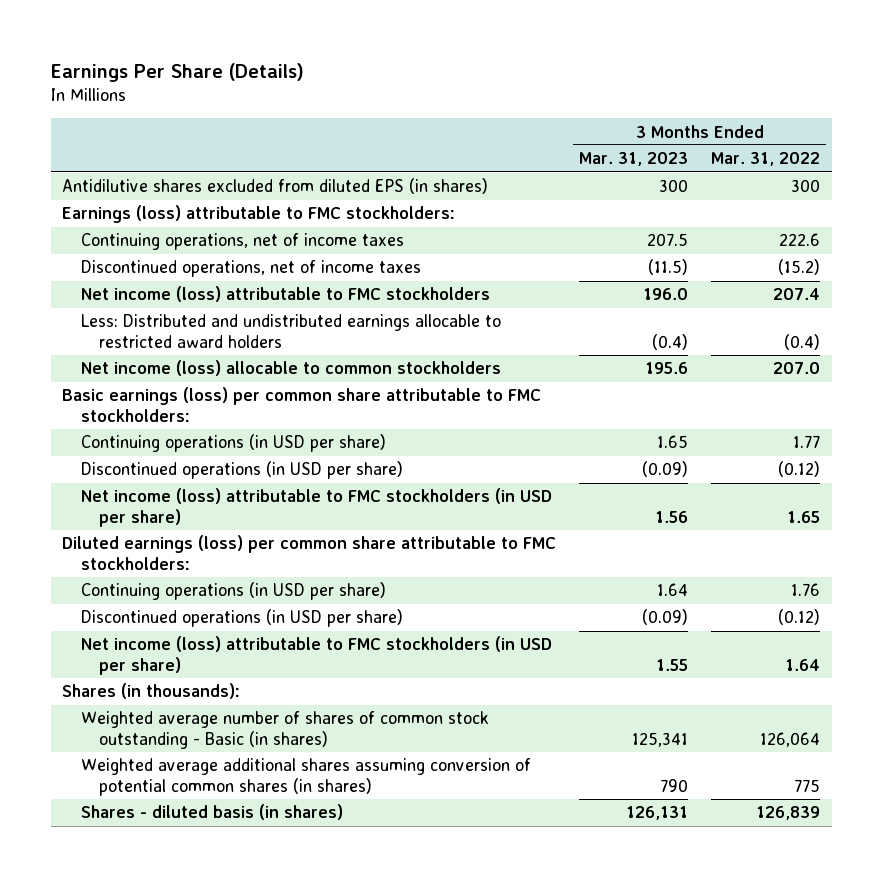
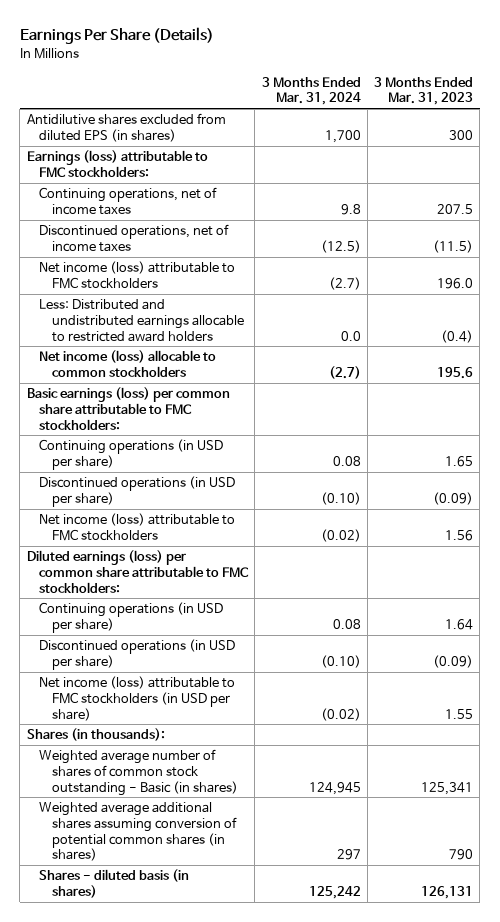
- | 3 Months Ended Mar. 31, 2023 | 3 Months Ended Mar. 31, 2022
+ | 3 Months Ended Mar. 31, 2024 | 3 Months Ended Mar. 31, 2023
- Net income (loss) attributable to FMC stockholders (in USD per share) | 1.56 | 1.65
+ Net income (loss) attributable to FMC stockholders | (0.02) | 1.56

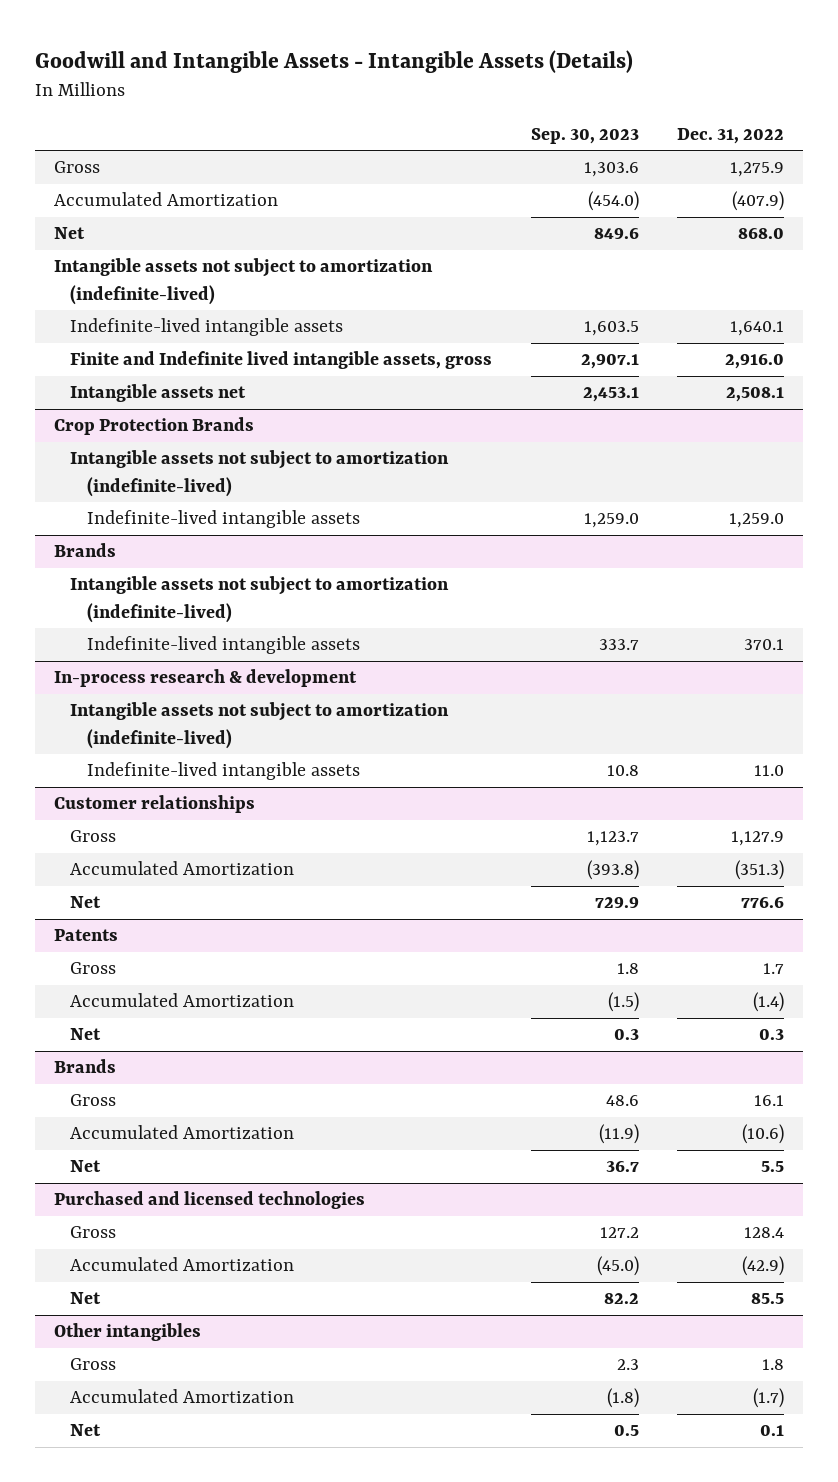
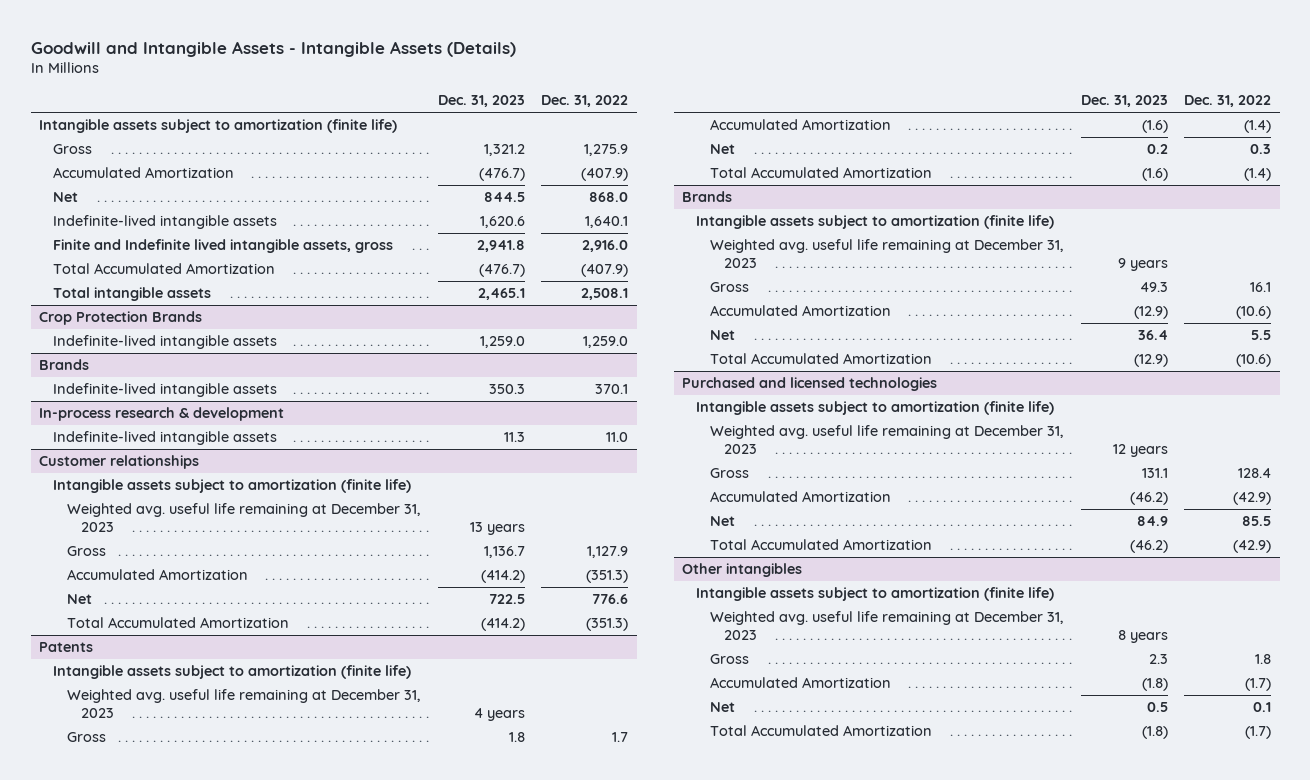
- | Sep. 30, 2023 | Dec. 31, 2022
+ | Dec. 31, 2023 | Dec. 31, 2022
+ Intangible assets subject to amortization (finite life)
- Intangible assets not subject to amortization (indefinite-lived)
- Intangible assets net | 2,453.1 | 2,508.1
+ Total Accumulated Amortization | (476.7) | (407.9)
+ Total intangible assets | 2,465.1 | 2,508.1
@ Crop Protection Brands
- Intangible assets not subject to amortization (indefinite-lived)
@ Brands
- Intangible assets not subject to amortization (indefinite-lived)
@ In-process research & development
- Intangible assets not subject to amortization (indefinite-lived)
@ Customer relationships
+ Intangible assets subject to amortization (finite life)
+ Weighted avg. useful life remaining at December 31, 2023 | 13 years |
+ Total Accumulated Amortization | (414.2) | (351.3)
@ Patents
+ Intangible assets subject to amortization (finite life)
+ Weighted avg. useful life remaining at December 31, 2023 | 4 years |
+ Total Accumulated Amortization | (1.6) | (1.4)
@ Brands
+ Intangible assets subject to amortization (finite life)
+ Weighted avg. useful life remaining at December 31, 2023 | 9 years |
+ Total Accumulated Amortization | (12.9) | (10.6)
@ Purchased and licensed technologies
+ Intangible assets subject to amortization (finite life)
+ Weighted avg. useful life remaining at December 31, 2023 | 12 years |
+ Total Accumulated Amortization | (46.2) | (42.9)
@ Other intangibles
+ Intangible assets subject to amortization (finite life)
+ Weighted avg. useful life remaining at December 31, 2023 | 8 years |
+ Total Accumulated Amortization | (1.8) | (1.7)

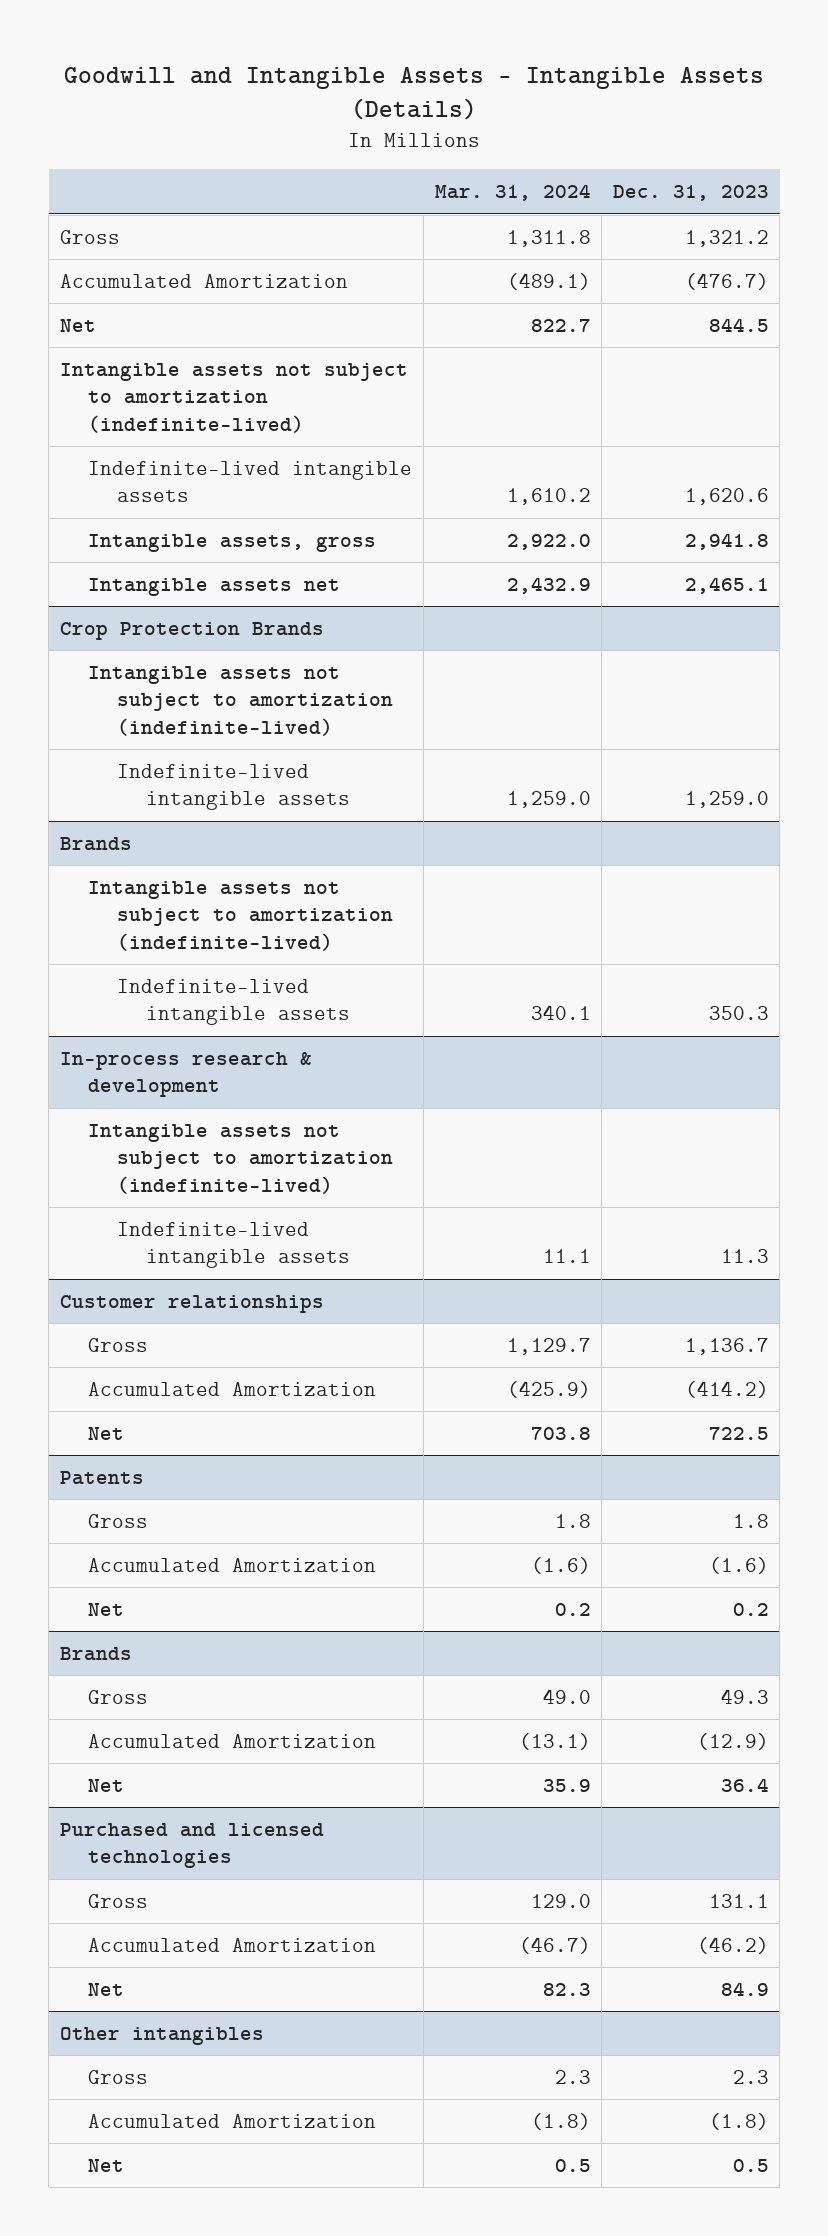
- | Dec. 31, 2023 | Dec. 31, 2022
+ | Mar. 31, 2024 | Dec. 31, 2023
- Intangible assets subject to amortization (finite life)
+ Intangible assets not subject to amortization (indefinite-lived)
- Finite and Indefinite lived intangible assets, gross | 2,941.8 | 2,916.0
- Total Accumulated Amortization | (476.7) | (407.9)
- Total intangible assets | 2,465.1 | 2,508.1
+ Intangible assets, gross | 2,922.0 | 2,941.8
+ Intangible assets net | 2,432.9 | 2,465.1
@ Crop Protection Brands
+ Intangible assets not subject to amortization (indefinite-lived)
@ Brands
+ Intangible assets not subject to amortization (indefinite-lived)
@ In-process research & development
+ Intangible assets not subject to amortization (indefinite-lived)
@ Customer relationships
- Intangible assets subject to amortization (finite life)
- Weighted avg. useful life remaining at December 31, 2023 | 13 years |
- Total Accumulated Amortization | (414.2) | (351.3)
@ Patents
- Intangible assets subject to amortization (finite life)
- Weighted avg. useful life remaining at December 31, 2023 | 4 years |
- Total Accumulated Amortization | (1.6) | (1.4)
@ Brands
- Intangible assets subject to amortization (finite life)
- Weighted avg. useful life remaining at December 31, 2023 | 9 years |
- Total Accumulated Amortization | (12.9) | (10.6)
@ Purchased and licensed technologies
- Intangible assets subject to amortization (finite life)
- Weighted avg. useful life remaining at December 31, 2023 | 12 years |
- Total Accumulated Amortization | (46.2) | (42.9)
@ Other intangibles
- Intangible assets subject to amortization (finite life)
- Weighted avg. useful life remaining at December 31, 2023 | 8 years |
- Total Accumulated Amortization | (1.8) | (1.7)

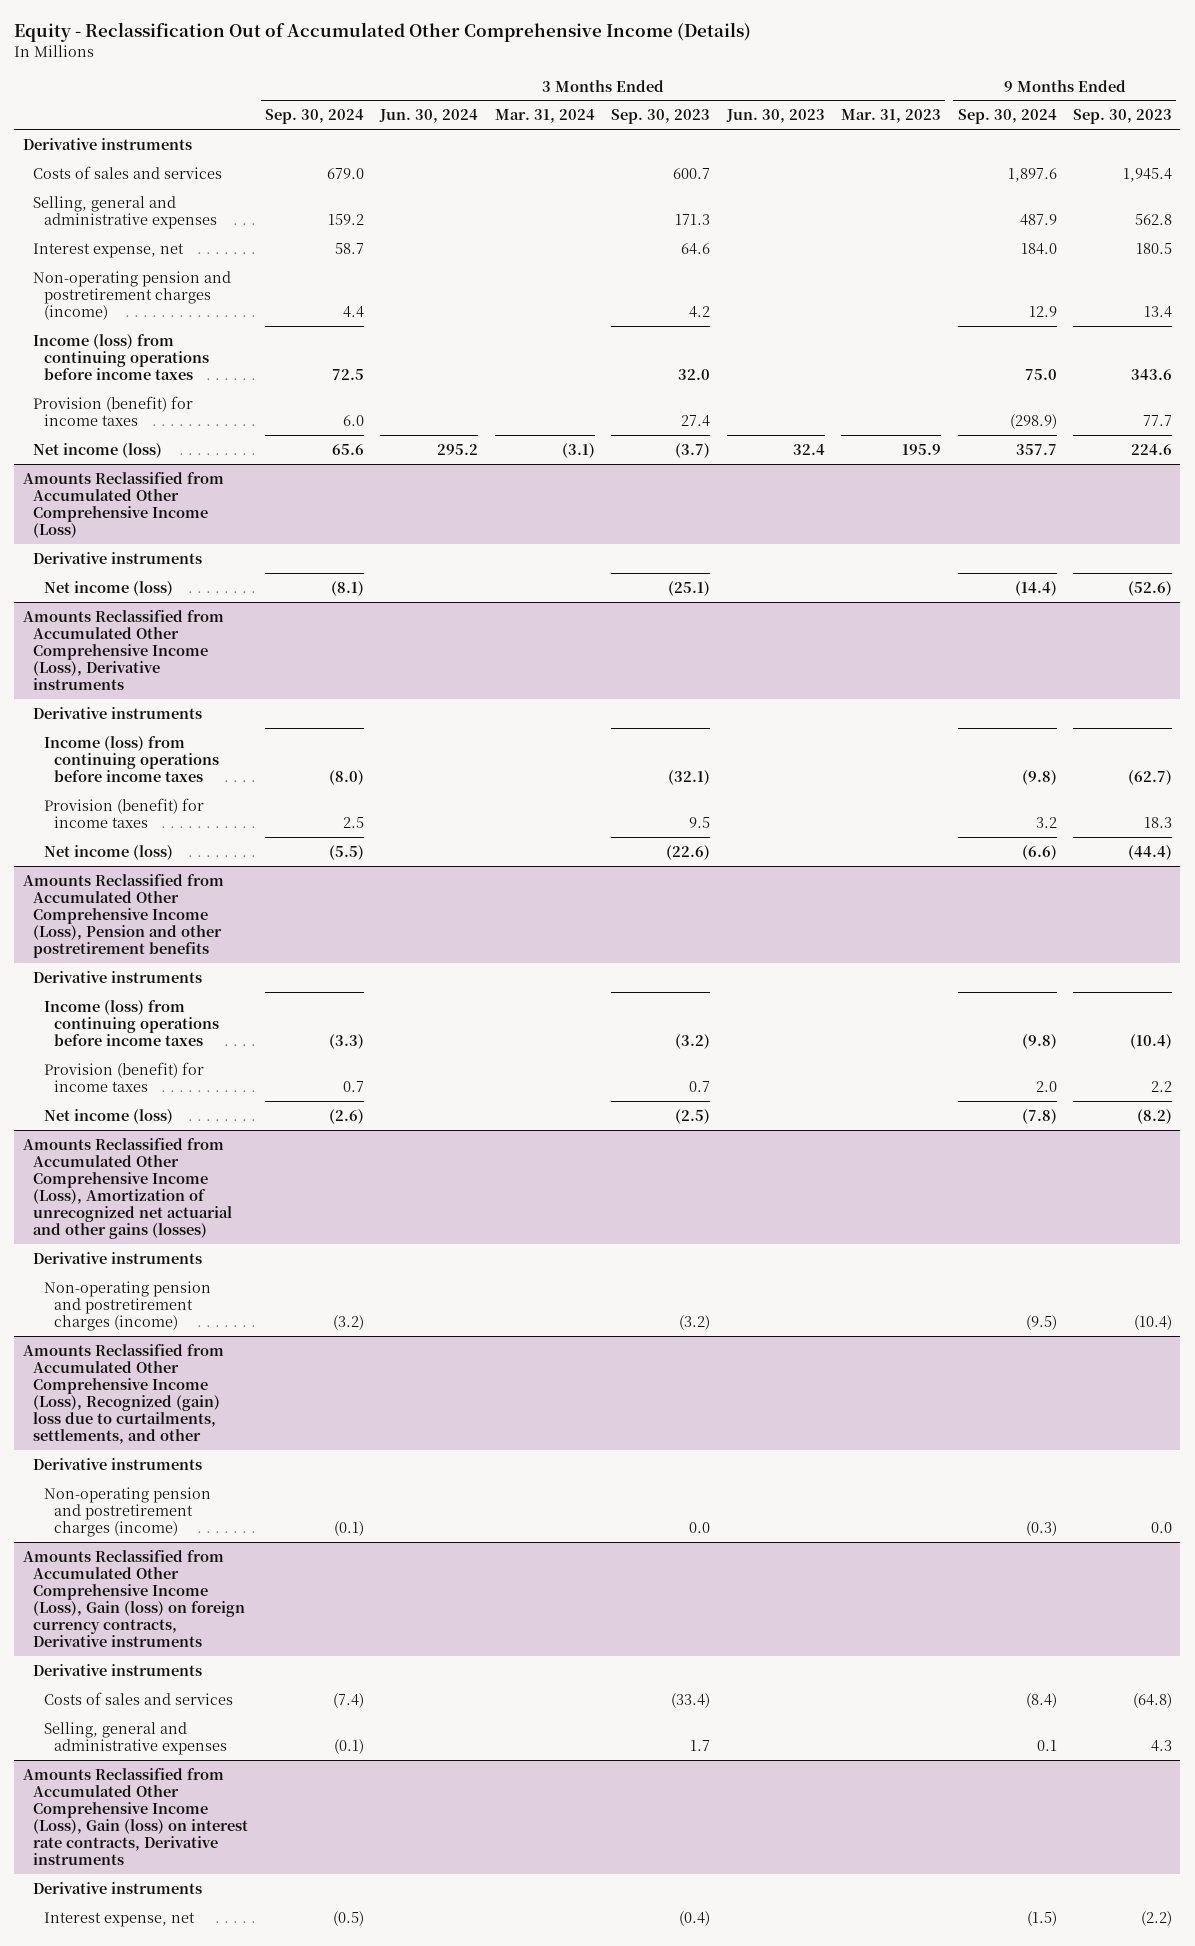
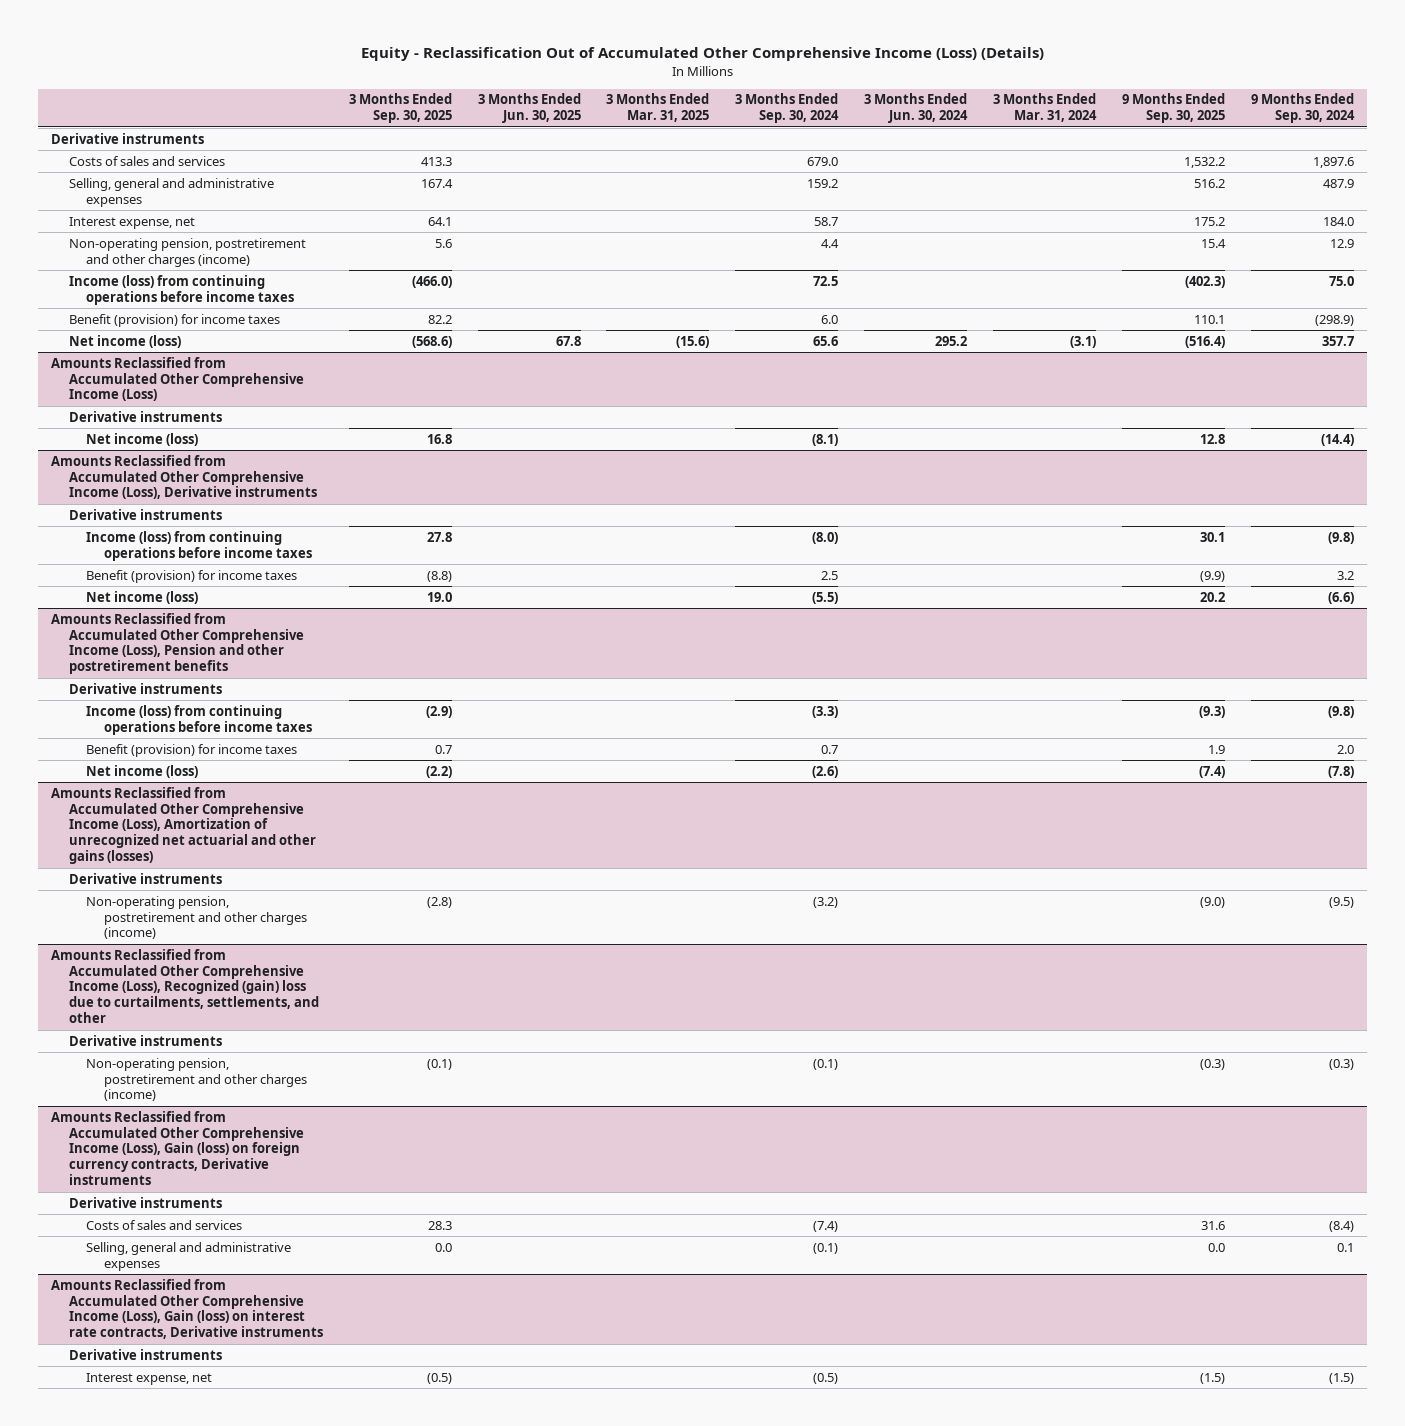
- Equity - Reclassification Out of Accumulated Other Comprehensive Income (Details)
+ Equity - Reclassification Out of Accumulated Other Comprehensive Income (Loss) (Details)
- | 3 Months Ended Sep. 30, 2024 | 3 Months Ended Jun. 30, 2024 | 3 Months Ended Mar. 31, 2024 | 3 Months Ended Sep. 30, 2023 | 3 Months Ended Jun. 30, 2023 | 3 Months Ended Mar. 31, 2023 | 9 Months Ended Sep. 30, 2024 | 9 Months Ended Sep. 30, 2023
+ | 3 Months Ended Sep. 30, 2025 | 3 Months Ended Jun. 30, 2025 | 3 Months Ended Mar. 31, 2025 | 3 Months Ended Sep. 30, 2024 | 3 Months Ended Jun. 30, 2024 | 3 Months Ended Mar. 31, 2024 | 9 Months Ended Sep. 30, 2025 | 9 Months Ended Sep. 30, 2024
- Non-operating pension and postretirement charges (income) | 4.4 | | | 4.2 | | | 12.9 | 13.4
+ Non-operating pension, postretirement and other charges (income) | 5.6 | | | 4.4 | | | 15.4 | 12.9
- Provision (benefit) for income taxes | 6.0 | | | 27.4 | | | (298.9) | 77.7
+ Benefit (provision) for income taxes | 82.2 | | | 6.0 | | | 110.1 | (298.9)
@ Amounts Reclassified from Accumulated Other Comprehensive Income (Loss), Derivative instruments
- Provision (benefit) for income taxes | 2.5 | | | 9.5 | | | 3.2 | 18.3
+ Benefit (provision) for income taxes | (8.8) | | | 2.5 | | | (9.9) | 3.2
@ Amounts Reclassified from Accumulated Other Comprehensive Income (Loss), Pension and other postretirement benefits
- Provision (benefit) for income taxes | 0.7 | | | 0.7 | | | 2.0 | 2.2
+ Benefit (provision) for income taxes | 0.7 | | | 0.7 | | | 1.9 | 2.0
@ Amounts Reclassified from Accumulated Other Comprehensive Income (Loss), Amortization of unrecognized net actuarial and other gains (losses)
- Non-operating pension and postretirement charges (income) | (3.2) | | | (3.2) | | | (9.5) | (10.4)
+ Non-operating pension, postretirement and other charges (income) | (2.8) | | | (3.2) | | | (9.0) | (9.5)
@ Amounts Reclassified from Accumulated Other Comprehensive Income (Loss), Recognized (gain) loss due to curtailments, settlements, and other
- Non-operating pension and postretirement charges (income) | (0.1) | | | 0.0 | | | (0.3) | 0.0
+ Non-operating pension, postretirement and other charges (income) | (0.1) | | | (0.1) | | | (0.3) | (0.3)

